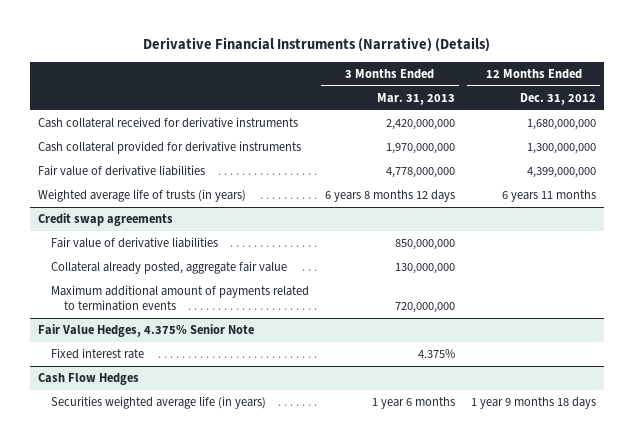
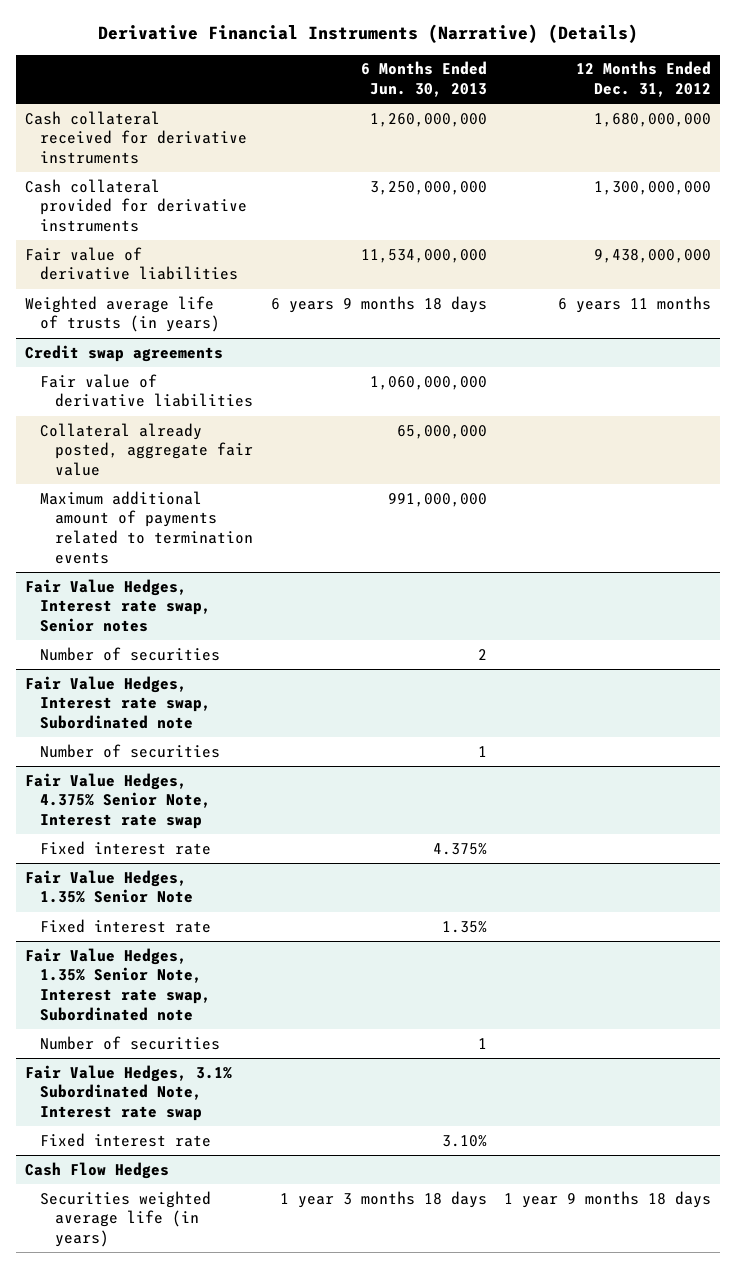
- | 3 Months Ended Mar. 31, 2013 | 12 Months Ended Dec. 31, 2012
+ | 6 Months Ended Jun. 30, 2013 | 12 Months Ended Dec. 31, 2012
- Fair value of derivative liabilities | 4,778,000,000 | 4,399,000,000
+ Fair value of derivative liabilities | 11,534,000,000 | 9,438,000,000
- Fair Value Hedges, 4.375% Senior Note
+ Fair Value Hedges, Interest rate swap, Senior notes
+ Number of securities | 2 |
+ Fair Value Hedges, Interest rate swap, Subordinated note
+ Number of securities | 1 |
+ Fair Value Hedges, 4.375% Senior Note, Interest rate swap
+ Fair Value Hedges, 1.35% Senior Note
+ Fixed interest rate | 1.35% |
+ Fair Value Hedges, 1.35% Senior Note, Interest rate swap, Subordinated note
+ Number of securities | 1 |
+ Fair Value Hedges, 3.1% Subordinated Note, Interest rate swap
+ Fixed interest rate | 3.10% |

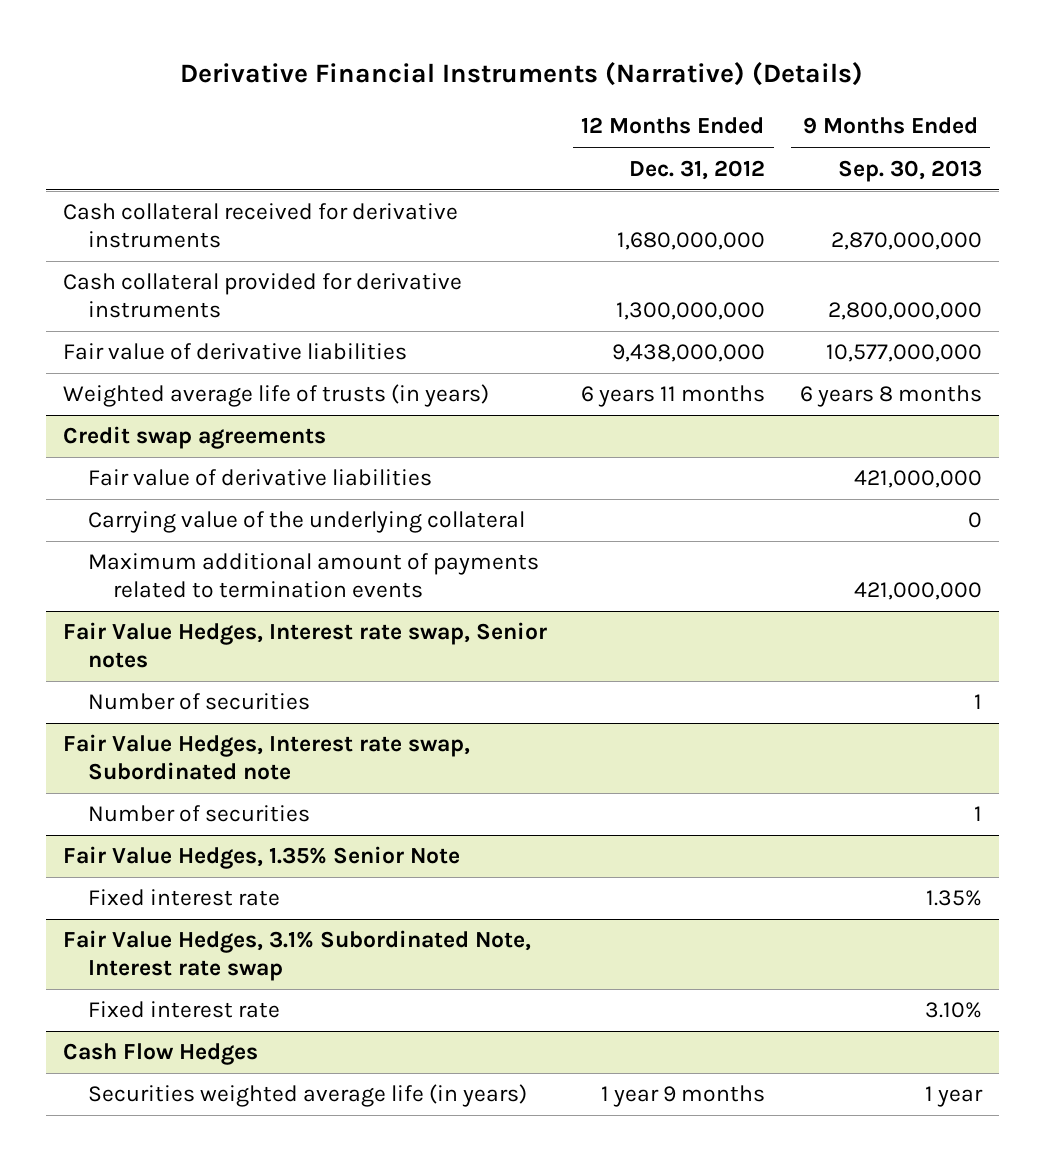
- | 6 Months Ended Jun. 30, 2013 | 12 Months Ended Dec. 31, 2012
+ | 12 Months Ended Dec. 31, 2012 | 9 Months Ended Sep. 30, 2013
@ Credit swap agreements
- Collateral already posted, aggregate fair value | 65,000,000 |
+ Carrying value of the underlying collateral | | 0
- Fair Value Hedges, 4.375% Senior Note, Interest rate swap
- Fixed interest rate | 4.375% |
- Fair Value Hedges, 1.35% Senior Note, Interest rate swap, Subordinated note
- Number of securities | 1 |
@ Cash Flow Hedges
- Securities weighted average life (in years) | 1 year 3 months 18 days | 1 year 9 months 18 days
+ Securities weighted average life (in years) | 1 year 9 months | 1 year

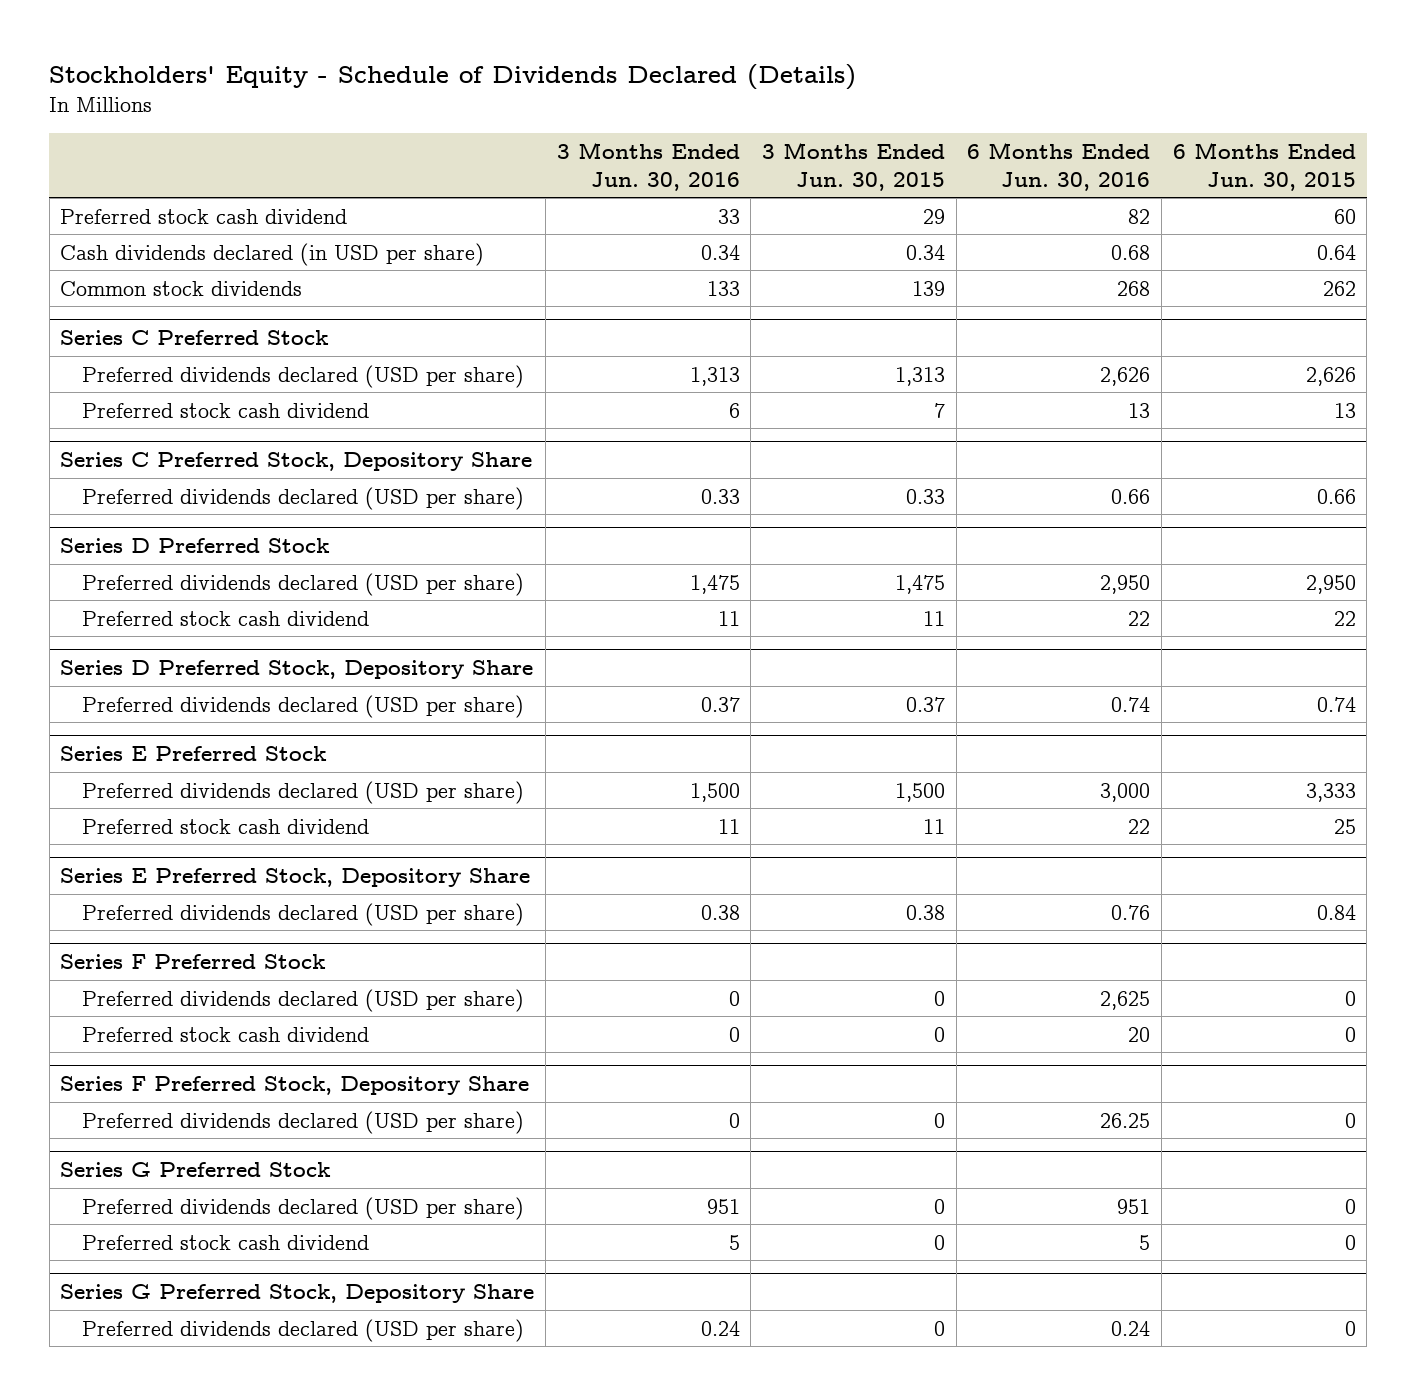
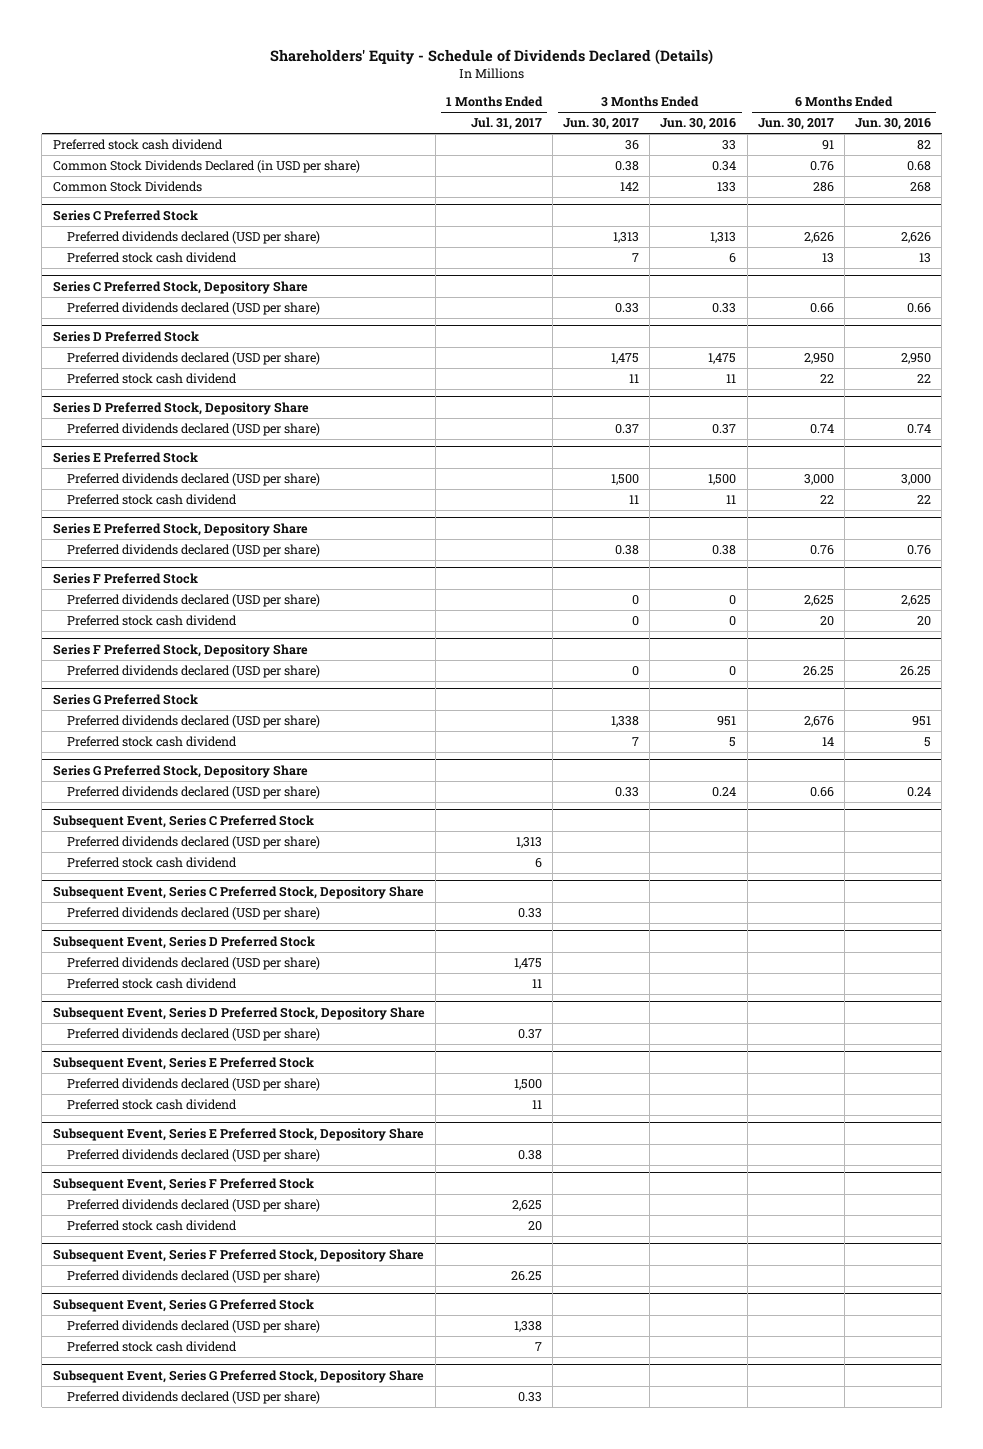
- Stockholders' Equity - Schedule of Dividends Declared (Details)
+ Shareholders' Equity - Schedule of Dividends Declared (Details)
- | 3 Months Ended Jun. 30, 2016 | 3 Months Ended Jun. 30, 2015 | 6 Months Ended Jun. 30, 2016 | 6 Months Ended Jun. 30, 2015
+ | 1 Months Ended Jul. 31, 2017 | 3 Months Ended Jun. 30, 2017 | 3 Months Ended Jun. 30, 2016 | 6 Months Ended Jun. 30, 2017 | 6 Months Ended Jun. 30, 2016
- Cash dividends declared (in USD per share) | 0.34 | 0.34 | 0.68 | 0.64
- Common stock dividends | 133 | 139 | 268 | 262
+ Common Stock Dividends Declared (in USD per share) | | 0.38 | 0.34 | 0.76 | 0.68
+ Common Stock Dividends | | 142 | 133 | 286 | 268
+ Subsequent Event, Series C Preferred Stock
+ Preferred dividends declared (USD per share) | 1,313 | | | |
+ Preferred stock cash dividend | 6 | | | |
+ Subsequent Event, Series C Preferred Stock, Depository Share
+ Preferred dividends declared (USD per share) | 0.33 | | | |
+ Subsequent Event, Series D Preferred Stock
+ Preferred dividends declared (USD per share) | 1,475 | | | |
+ Preferred stock cash dividend | 11 | | | |
+ Subsequent Event, Series D Preferred Stock, Depository Share
+ Preferred dividends declared (USD per share) | 0.37 | | | |
+ Subsequent Event, Series E Preferred Stock
+ Preferred dividends declared (USD per share) | 1,500 | | | |
+ Preferred stock cash dividend | 11 | | | |
+ Subsequent Event, Series E Preferred Stock, Depository Share
+ Preferred dividends declared (USD per share) | 0.38 | | | |
+ Subsequent Event, Series F Preferred Stock
+ Preferred dividends declared (USD per share) | 2,625 | | | |
+ Preferred stock cash dividend | 20 | | | |
+ Subsequent Event, Series F Preferred Stock, Depository Share
+ Preferred dividends declared (USD per share) | 26.25 | | | |
+ Subsequent Event, Series G Preferred Stock
+ Preferred dividends declared (USD per share) | 1,338 | | | |
+ Preferred stock cash dividend | 7 | | | |
+ Subsequent Event, Series G Preferred Stock, Depository Share
+ Preferred dividends declared (USD per share) | 0.33 | | | |

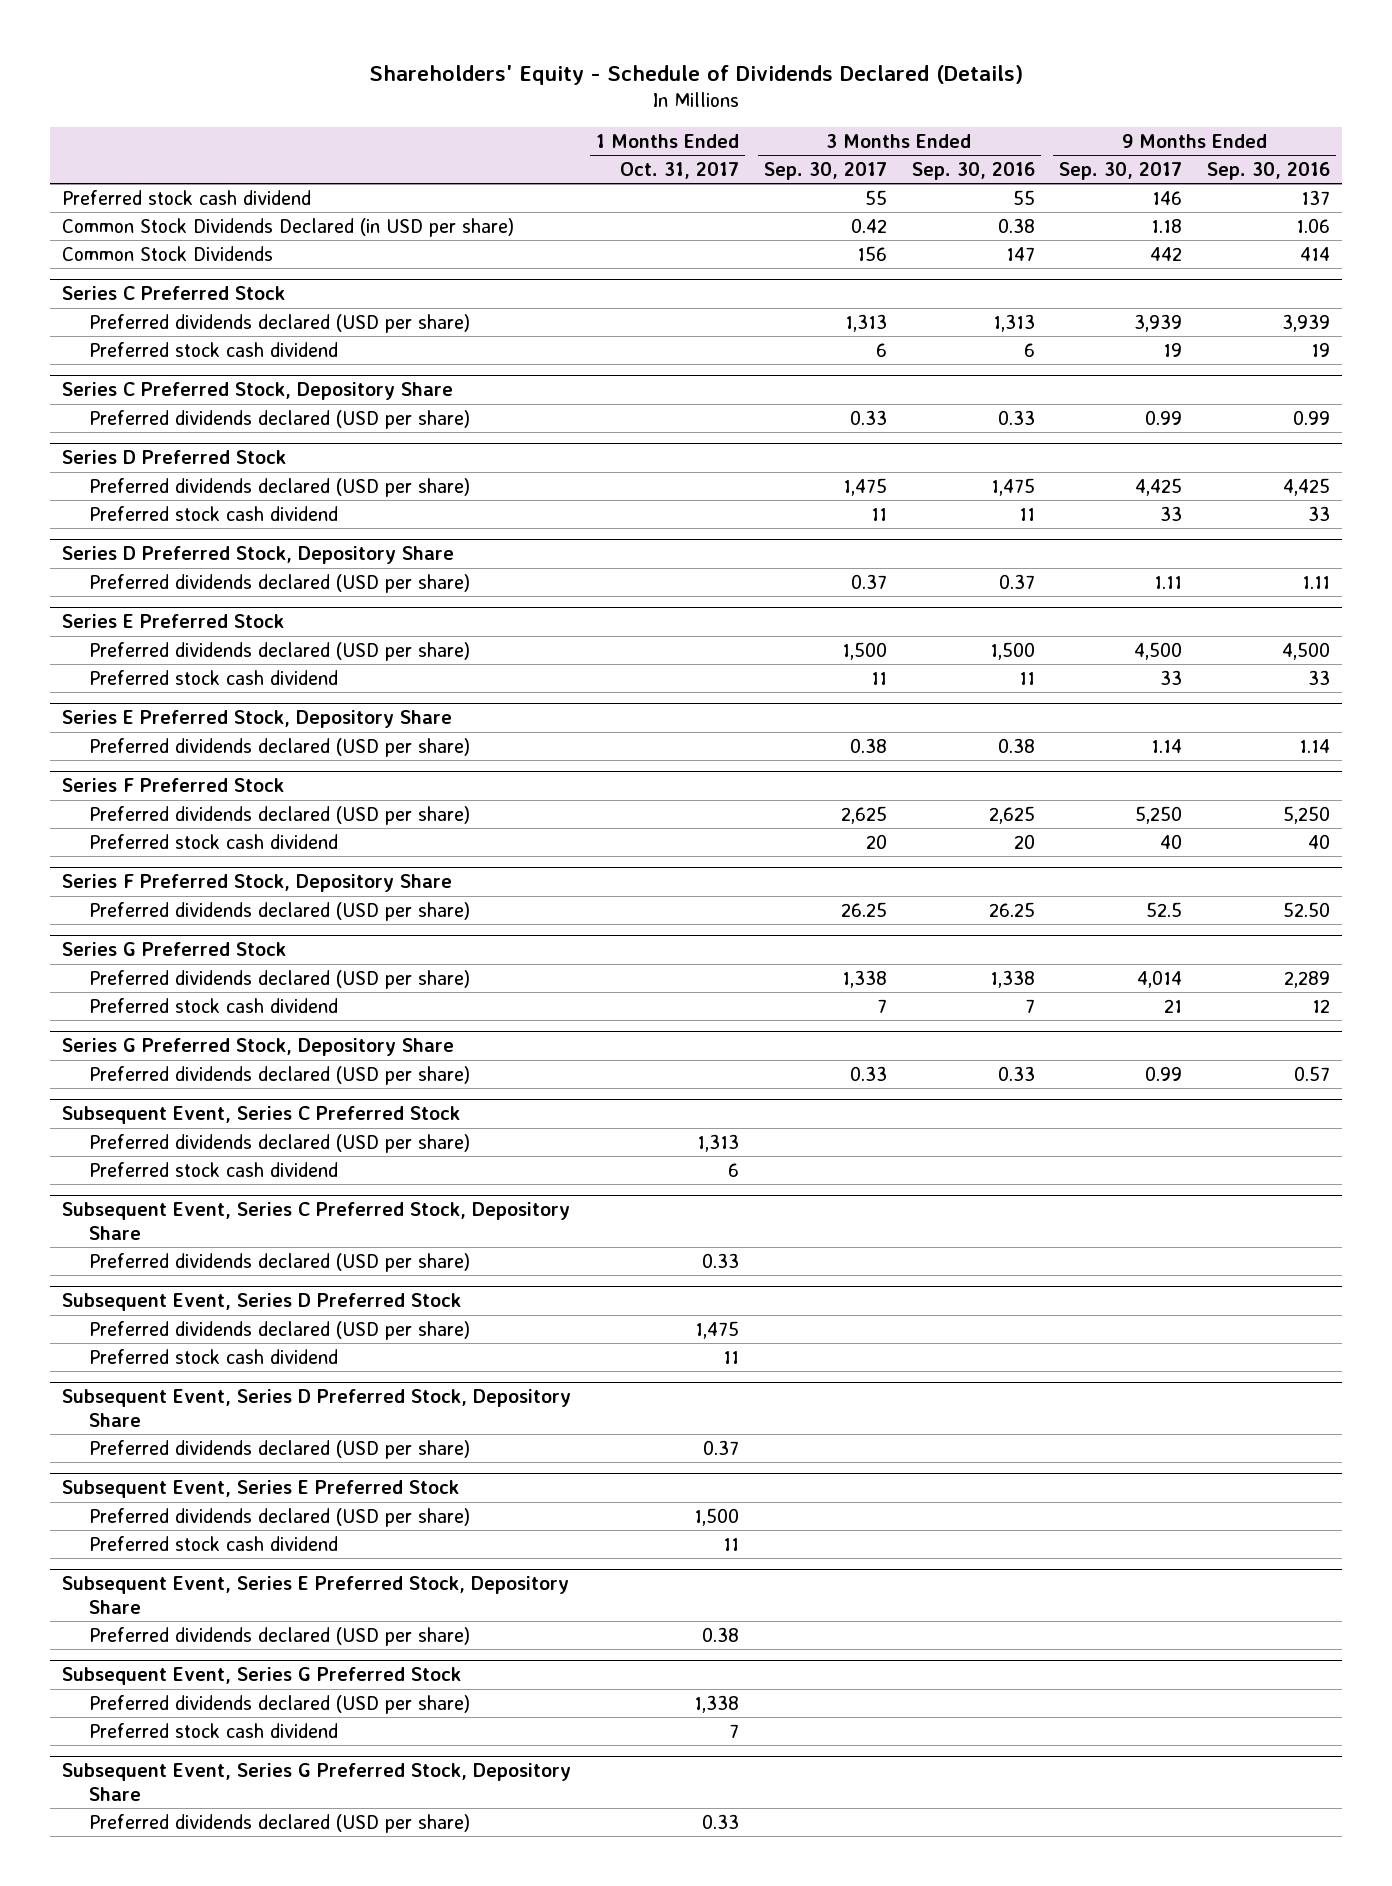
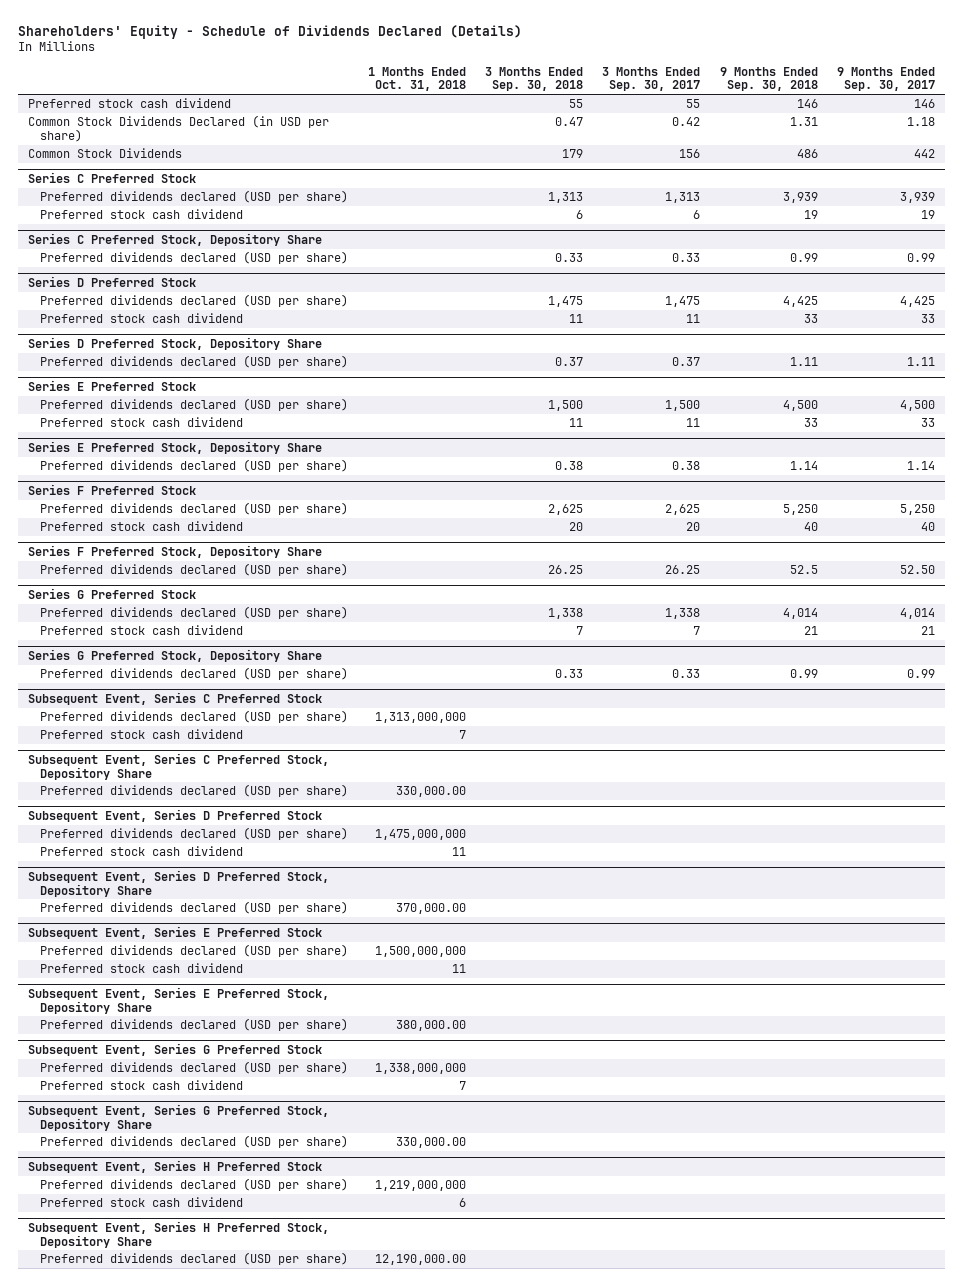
- | 1 Months Ended Oct. 31, 2017 | 3 Months Ended Sep. 30, 2017 | 3 Months Ended Sep. 30, 2016 | 9 Months Ended Sep. 30, 2017 | 9 Months Ended Sep. 30, 2016
+ | 1 Months Ended Oct. 31, 2018 | 3 Months Ended Sep. 30, 2018 | 3 Months Ended Sep. 30, 2017 | 9 Months Ended Sep. 30, 2018 | 9 Months Ended Sep. 30, 2017
@ Series F Preferred Stock, Depository Share
- Preferred dividends declared (USD per share) | | 26.25 | 26.25 | 52.5 | 52.50
+ Preferred dividends declared (USD per share) | | 26.25 | 26.25 | 52.5 | 52.50
+ Subsequent Event, Series H Preferred Stock
+ Preferred dividends declared (USD per share) | 1,219,000,000 | | | |
+ Preferred stock cash dividend | 6 | | | |
+ Subsequent Event, Series H Preferred Stock, Depository Share
+ Preferred dividends declared (USD per share) | 12,190,000.00 | | | |

